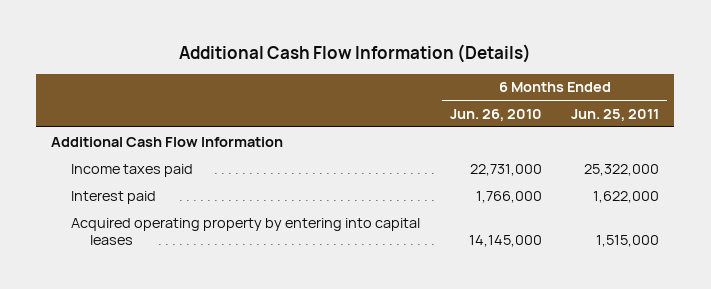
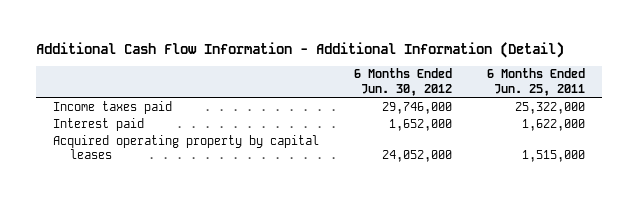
- Additional Cash Flow Information (Details)
+ Additional Cash Flow Information - Additional Information (Detail)
- | 6 Months Ended Jun. 26, 2010 | 6 Months Ended Jun. 25, 2011
+ | 6 Months Ended Jun. 30, 2012 | 6 Months Ended Jun. 25, 2011
- Additional Cash Flow Information
- Acquired operating property by entering into capital leases | 14,145,000 | 1,515,000
+ Acquired operating property by capital leases | 24,052,000 | 1,515,000

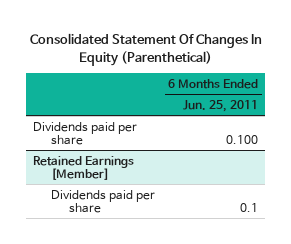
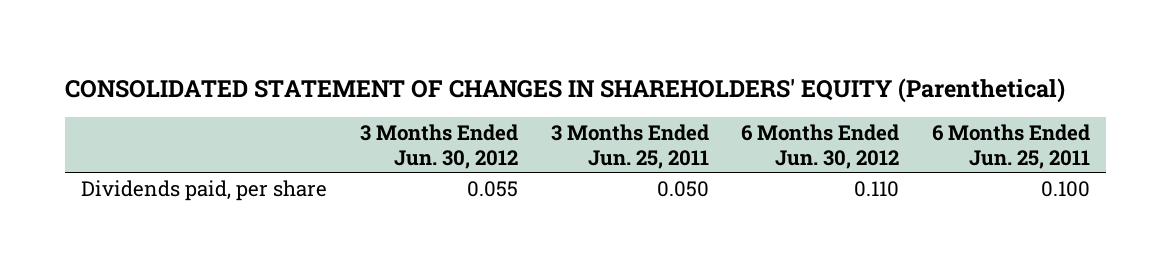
- Consolidated Statement Of Changes In Equity (Parenthetical)
+ CONSOLIDATED STATEMENT OF CHANGES IN SHAREHOLDERS' EQUITY (Parenthetical)
- | 6 Months Ended Jun. 25, 2011
+ | 3 Months Ended Jun. 30, 2012 | 3 Months Ended Jun. 25, 2011 | 6 Months Ended Jun. 30, 2012 | 6 Months Ended Jun. 25, 2011
- Dividends paid per share | 0.100
- Retained Earnings [Member]
- Dividends paid per share | 0.1
+ Dividends paid, per share | 0.055 | 0.050 | 0.110 | 0.100

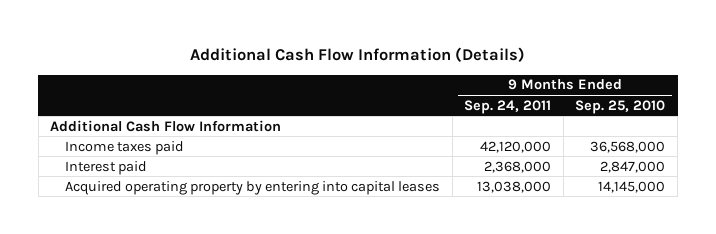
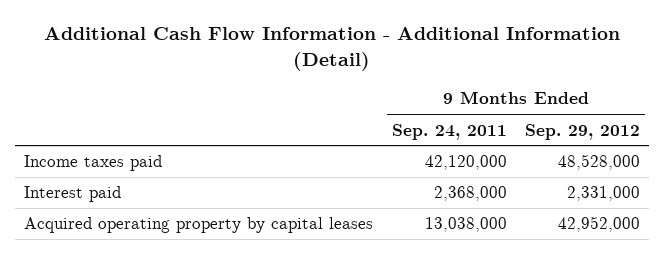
- Additional Cash Flow Information (Details)
+ Additional Cash Flow Information - Additional Information (Detail)
- | 9 Months Ended Sep. 24, 2011 | 9 Months Ended Sep. 25, 2010
+ | 9 Months Ended Sep. 24, 2011 | 9 Months Ended Sep. 29, 2012
- Additional Cash Flow Information
- Acquired operating property by entering into capital leases | 13,038,000 | 14,145,000
+ Acquired operating property by capital leases | 13,038,000 | 42,952,000

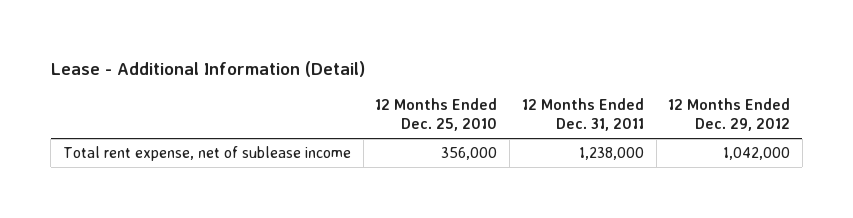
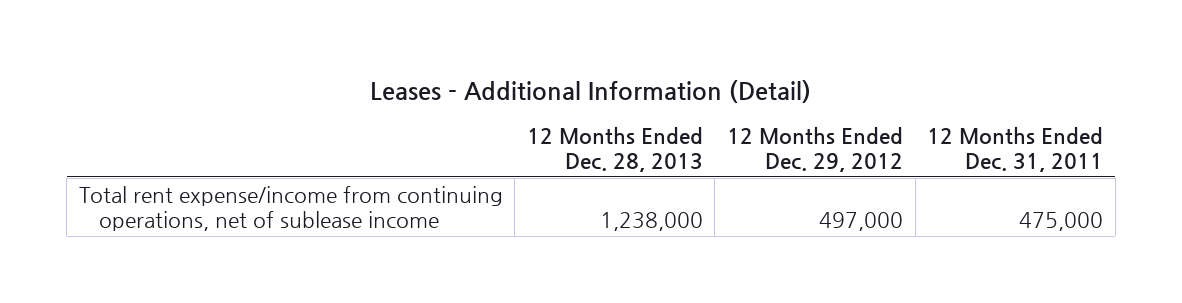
- Lease - Additional Information (Detail)
+ Leases - Additional Information (Detail)
- | 12 Months Ended Dec. 25, 2010 | 12 Months Ended Dec. 31, 2011 | 12 Months Ended Dec. 29, 2012
+ | 12 Months Ended Dec. 28, 2013 | 12 Months Ended Dec. 29, 2012 | 12 Months Ended Dec. 31, 2011
- Total rent expense, net of sublease income | 356,000 | 1,238,000 | 1,042,000
+ Total rent expense/income from continuing operations, net of sublease income | 1,238,000 | 497,000 | 475,000

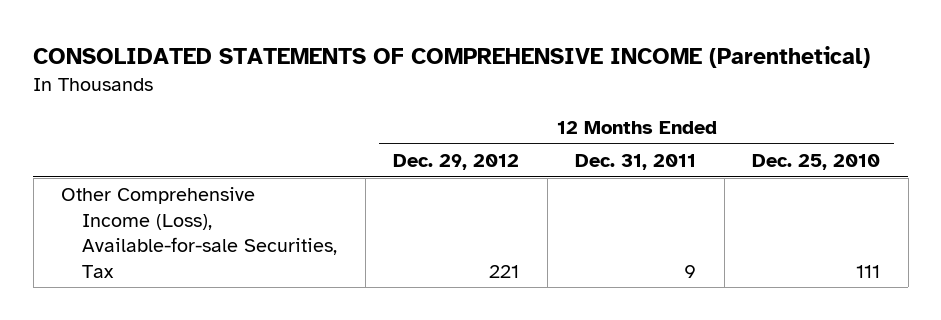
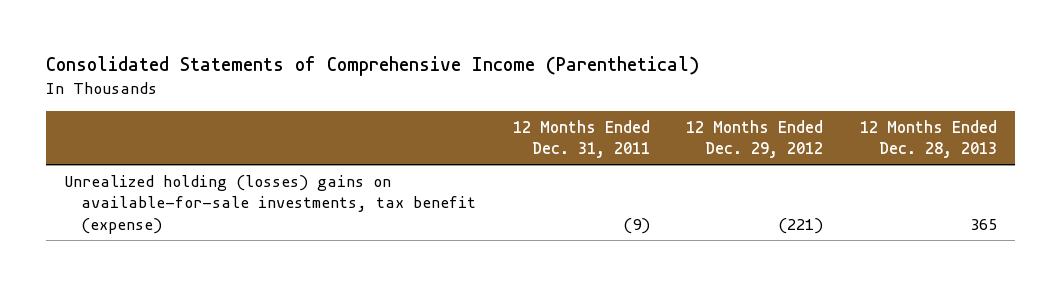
- CONSOLIDATED STATEMENTS OF COMPREHENSIVE INCOME (Parenthetical)
+ Consolidated Statements of Comprehensive Income (Parenthetical)
- | 12 Months Ended Dec. 29, 2012 | 12 Months Ended Dec. 31, 2011 | 12 Months Ended Dec. 25, 2010
+ | 12 Months Ended Dec. 31, 2011 | 12 Months Ended Dec. 29, 2012 | 12 Months Ended Dec. 28, 2013
- Other Comprehensive Income (Loss), Available-for-sale Securities, Tax | 221 | 9 | 111
+ Unrealized holding (losses) gains on available-for-sale investments, tax benefit (expense) | (9) | (221) | 365

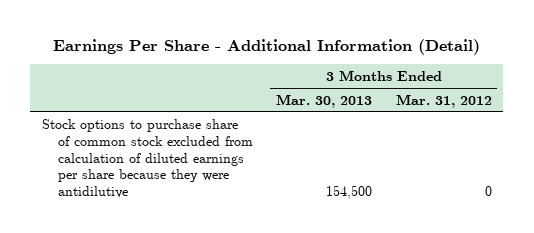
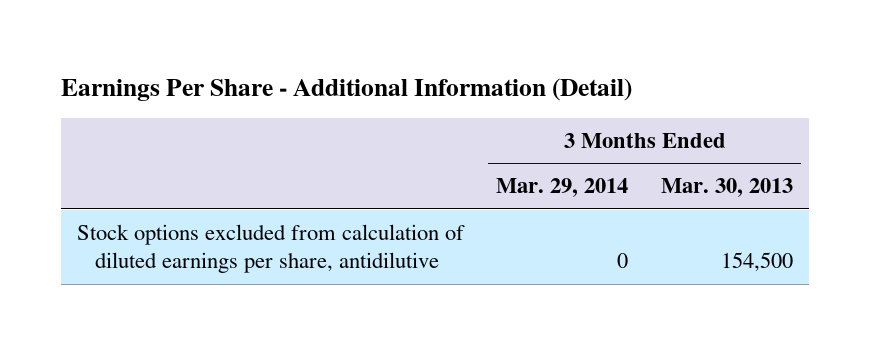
- | 3 Months Ended Mar. 30, 2013 | 3 Months Ended Mar. 31, 2012
+ | 3 Months Ended Mar. 29, 2014 | 3 Months Ended Mar. 30, 2013
- Stock options to purchase share of common stock excluded from calculation of diluted earnings per share because they were antidilutive | 154,500 | 0
+ Stock options excluded from calculation of diluted earnings per share, antidilutive | 0 | 154,500

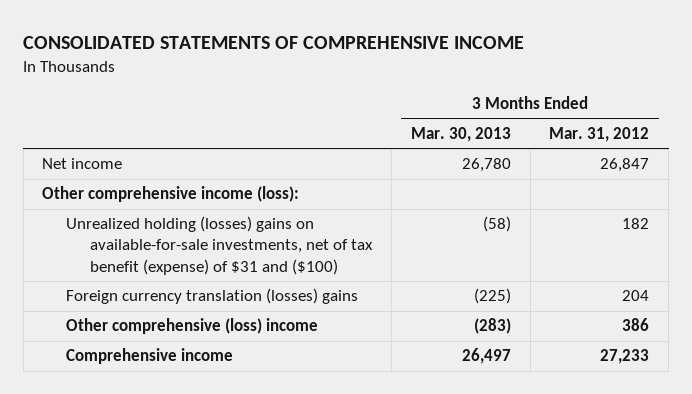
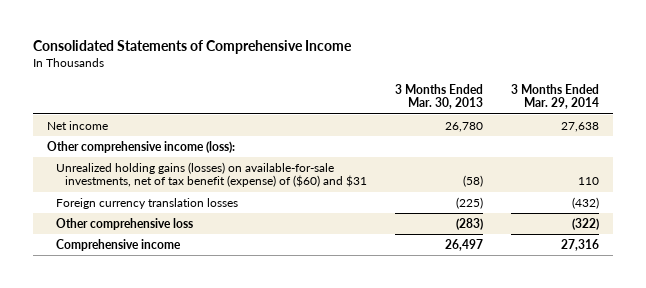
- CONSOLIDATED STATEMENTS OF COMPREHENSIVE INCOME
+ Consolidated Statements of Comprehensive Income
- | 3 Months Ended Mar. 30, 2013 | 3 Months Ended Mar. 31, 2012
+ | 3 Months Ended Mar. 30, 2013 | 3 Months Ended Mar. 29, 2014
- Unrealized holding (losses) gains on available-for-sale investments, net of tax benefit (expense) of $31 and ($100) | (58) | 182
- Foreign currency translation (losses) gains | (225) | 204
- Other comprehensive (loss) income | (283) | 386
+ Unrealized holding gains (losses) on available-for-sale investments, net of tax benefit (expense) of ($60) and $31 | (58) | 110
+ Foreign currency translation losses | (225) | (432)
+ Other comprehensive loss | (283) | (322)

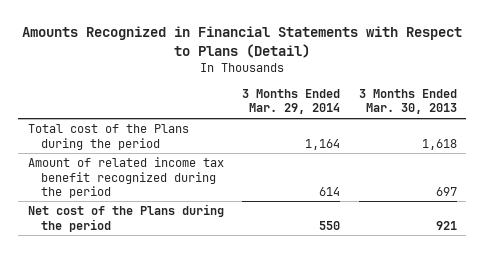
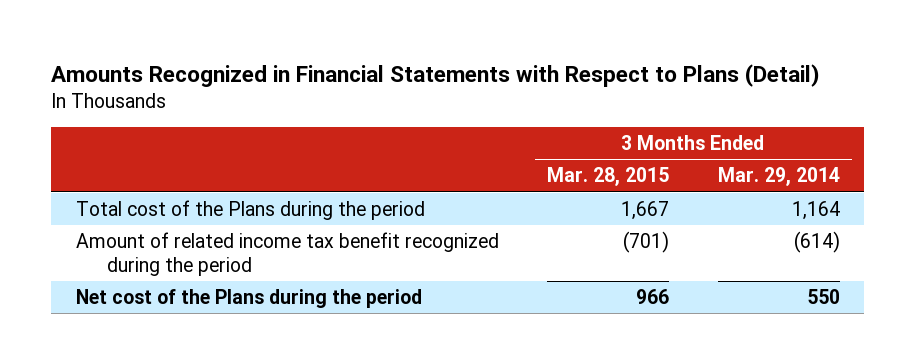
- | 3 Months Ended Mar. 29, 2014 | 3 Months Ended Mar. 30, 2013
+ | 3 Months Ended Mar. 28, 2015 | 3 Months Ended Mar. 29, 2014
- Amount of related income tax benefit recognized during the period | 614 | 697
+ Amount of related income tax benefit recognized during the period | (701) | (614)

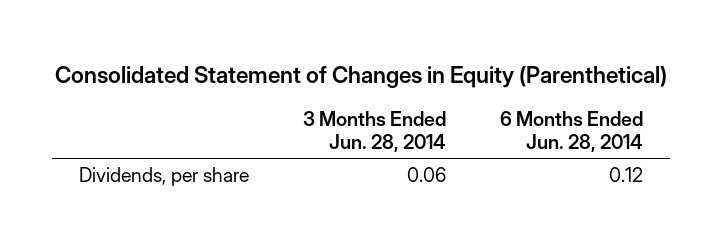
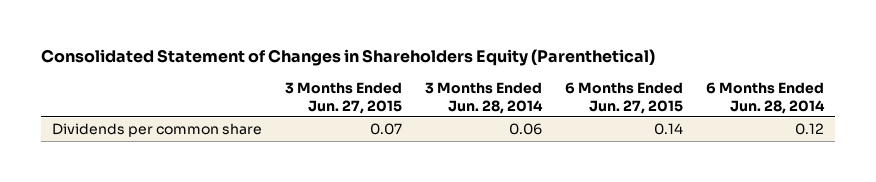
- Consolidated Statement of Changes in Equity (Parenthetical)
+ Consolidated Statement of Changes in Shareholders Equity (Parenthetical)
- | 3 Months Ended Jun. 28, 2014 | 6 Months Ended Jun. 28, 2014
+ | 3 Months Ended Jun. 27, 2015 | 3 Months Ended Jun. 28, 2014 | 6 Months Ended Jun. 27, 2015 | 6 Months Ended Jun. 28, 2014
- Dividends, per share | 0.06 | 0.12
+ Dividends per common share | 0.07 | 0.06 | 0.14 | 0.12

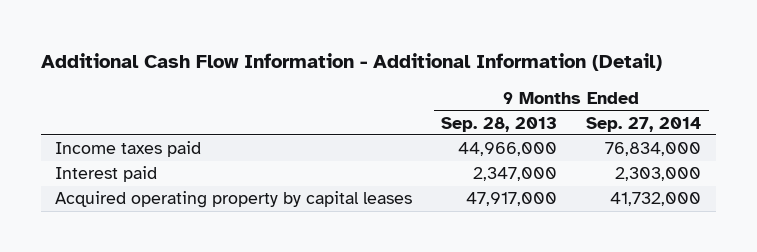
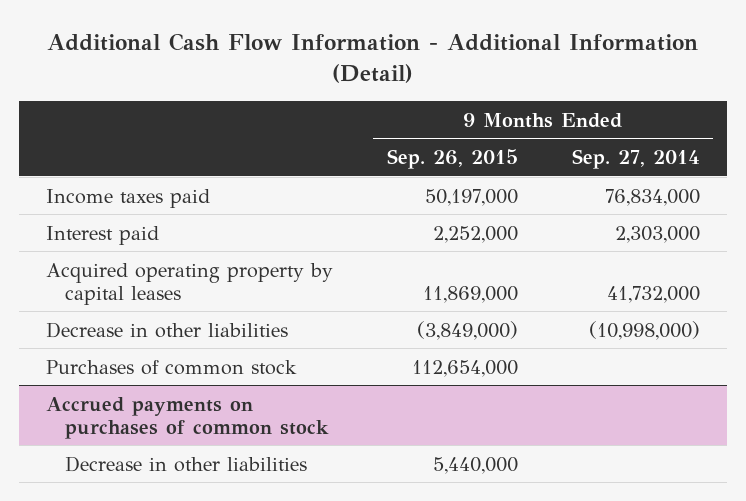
- | 9 Months Ended Sep. 28, 2013 | 9 Months Ended Sep. 27, 2014
+ | 9 Months Ended Sep. 26, 2015 | 9 Months Ended Sep. 27, 2014
+ Decrease in other liabilities | (3,849,000) | (10,998,000)
+ Purchases of common stock | 112,654,000 |
+ Accrued payments on purchases of common stock
+ Decrease in other liabilities | 5,440,000 |

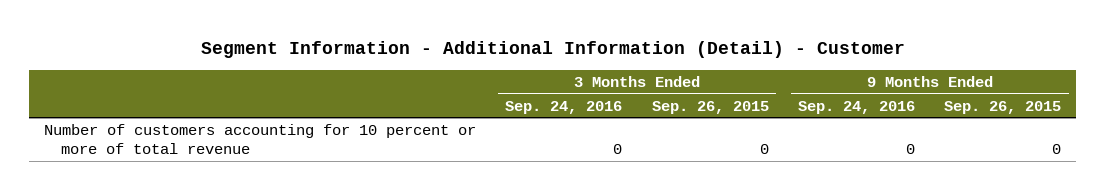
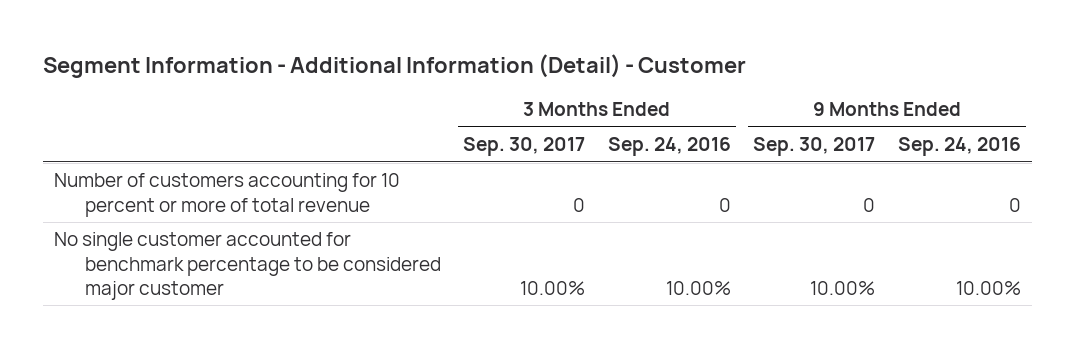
- | 3 Months Ended Sep. 24, 2016 | 3 Months Ended Sep. 26, 2015 | 9 Months Ended Sep. 24, 2016 | 9 Months Ended Sep. 26, 2015
+ | 3 Months Ended Sep. 30, 2017 | 3 Months Ended Sep. 24, 2016 | 9 Months Ended Sep. 30, 2017 | 9 Months Ended Sep. 24, 2016
+ No single customer accounted for benchmark percentage to be considered major customer | 10.00% | 10.00% | 10.00% | 10.00%

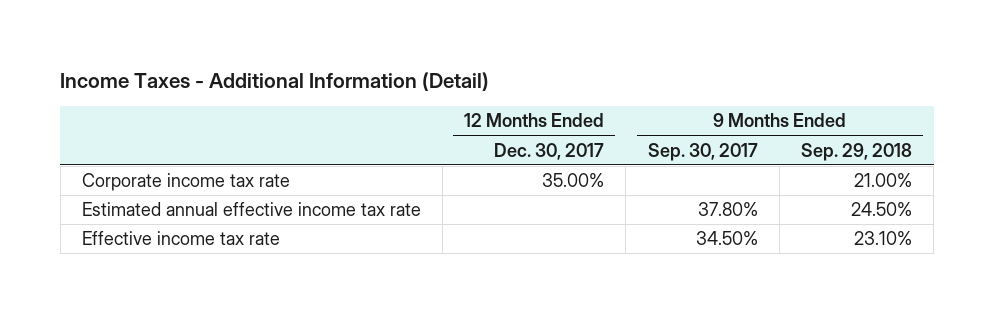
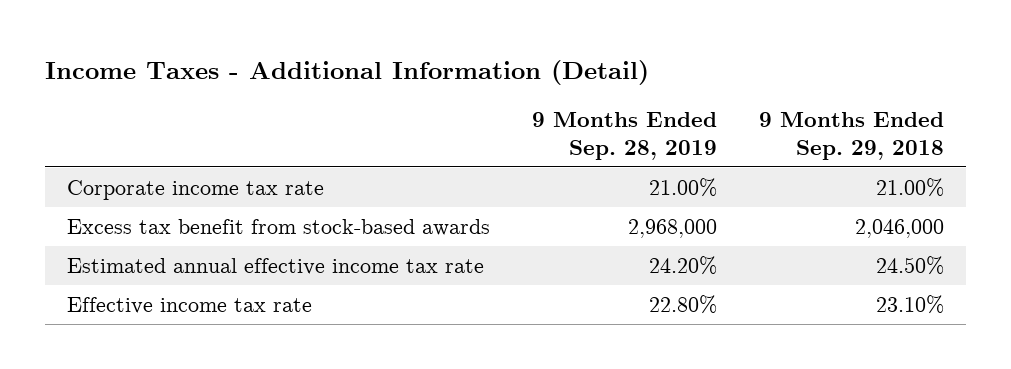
- | 12 Months Ended Dec. 30, 2017 | 9 Months Ended Sep. 30, 2017 | 9 Months Ended Sep. 29, 2018
+ | 9 Months Ended Sep. 28, 2019 | 9 Months Ended Sep. 29, 2018
+ Excess tax benefit from stock-based awards | 2,968,000 | 2,046,000

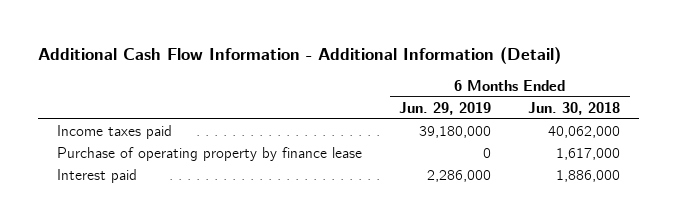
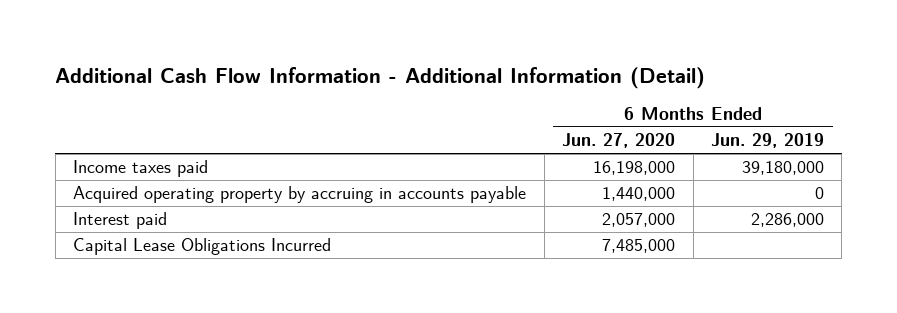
- | 6 Months Ended Jun. 29, 2019 | 6 Months Ended Jun. 30, 2018
+ | 6 Months Ended Jun. 27, 2020 | 6 Months Ended Jun. 29, 2019
- Purchase of operating property by finance lease | 0 | 1,617,000
+ Acquired operating property by accruing in accounts payable | 1,440,000 | 0
+ Capital Lease Obligations Incurred | 7,485,000 |

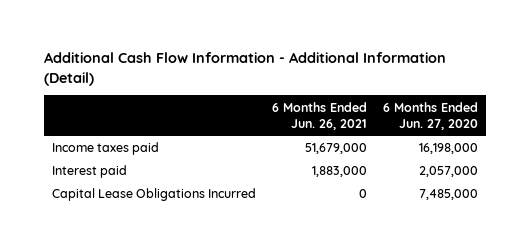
- | 6 Months Ended Jun. 27, 2020 | 6 Months Ended Jun. 29, 2019
+ | 6 Months Ended Jun. 26, 2021 | 6 Months Ended Jun. 27, 2020
- Acquired operating property by accruing in accounts payable | 1,440,000 | 0

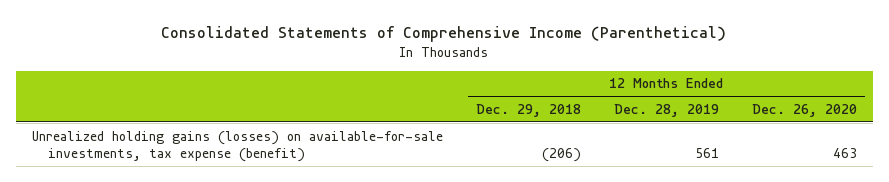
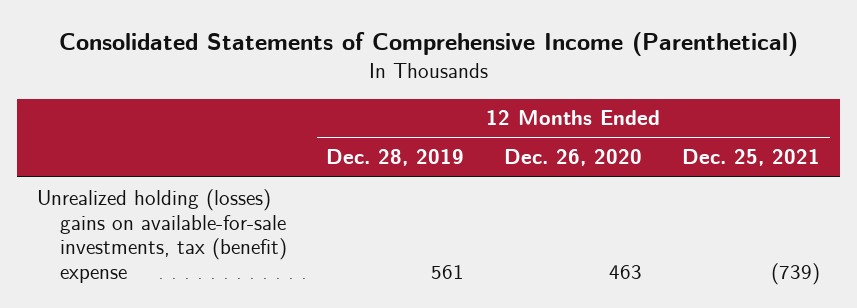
- | 12 Months Ended Dec. 29, 2018 | 12 Months Ended Dec. 28, 2019 | 12 Months Ended Dec. 26, 2020
+ | 12 Months Ended Dec. 28, 2019 | 12 Months Ended Dec. 26, 2020 | 12 Months Ended Dec. 25, 2021
- Unrealized holding gains (losses) on available-for-sale investments, tax expense (benefit) | (206) | 561 | 463
+ Unrealized holding (losses) gains on available-for-sale investments, tax (benefit) expense | 561 | 463 | (739)

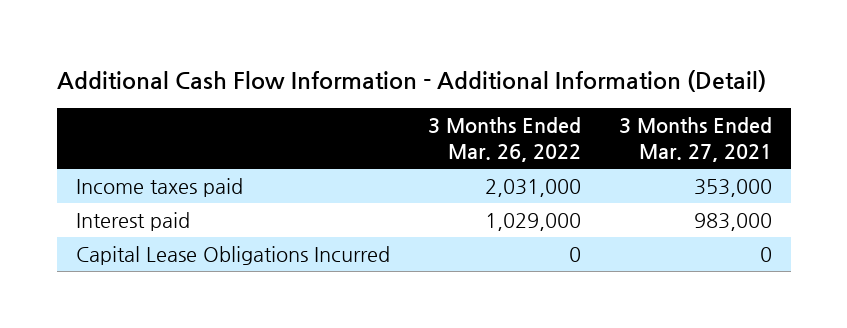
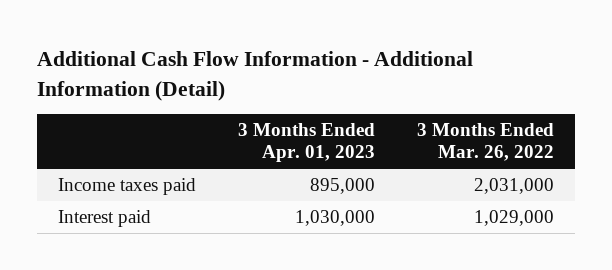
- | 3 Months Ended Mar. 26, 2022 | 3 Months Ended Mar. 27, 2021
+ | 3 Months Ended Apr. 01, 2023 | 3 Months Ended Mar. 26, 2022
- Capital Lease Obligations Incurred | 0 | 0

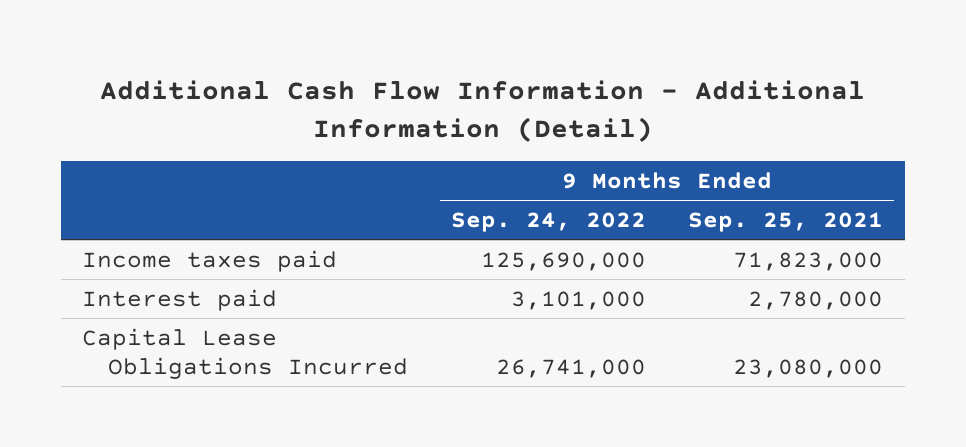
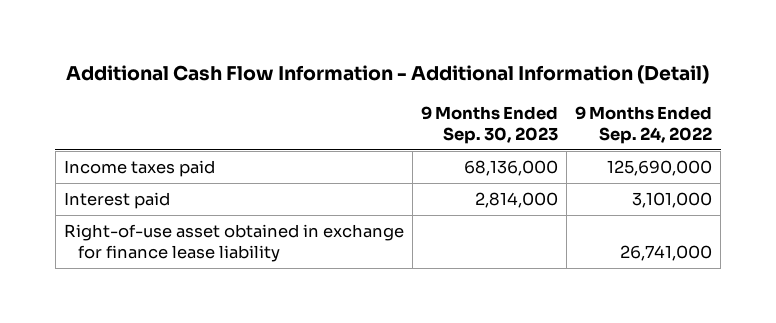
- | 9 Months Ended Sep. 24, 2022 | 9 Months Ended Sep. 25, 2021
+ | 9 Months Ended Sep. 30, 2023 | 9 Months Ended Sep. 24, 2022
- Capital Lease Obligations Incurred | 26,741,000 | 23,080,000
+ Right-of-use asset obtained in exchange for finance lease liability | | 26,741,000

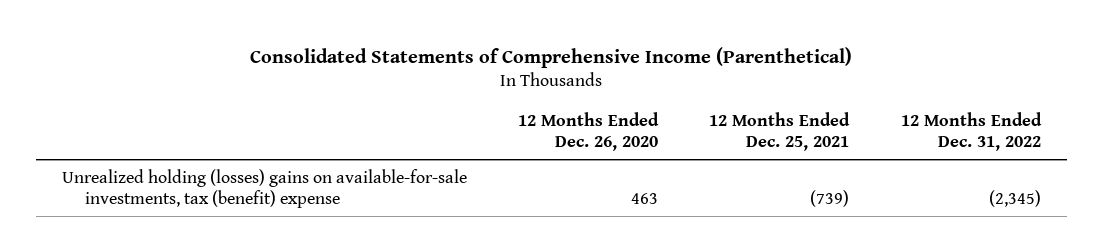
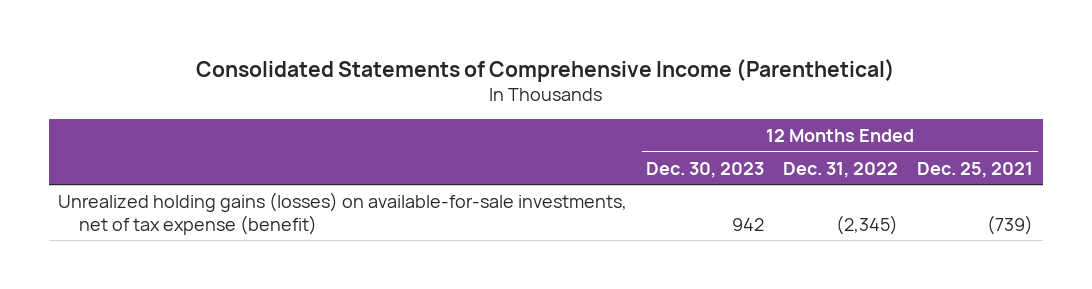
- | 12 Months Ended Dec. 26, 2020 | 12 Months Ended Dec. 25, 2021 | 12 Months Ended Dec. 31, 2022
+ | 12 Months Ended Dec. 30, 2023 | 12 Months Ended Dec. 31, 2022 | 12 Months Ended Dec. 25, 2021
- Unrealized holding (losses) gains on available-for-sale investments, tax (benefit) expense | 463 | (739) | (2,345)
+ Unrealized holding gains (losses) on available-for-sale investments, net of tax expense (benefit) | 942 | (2,345) | (739)

